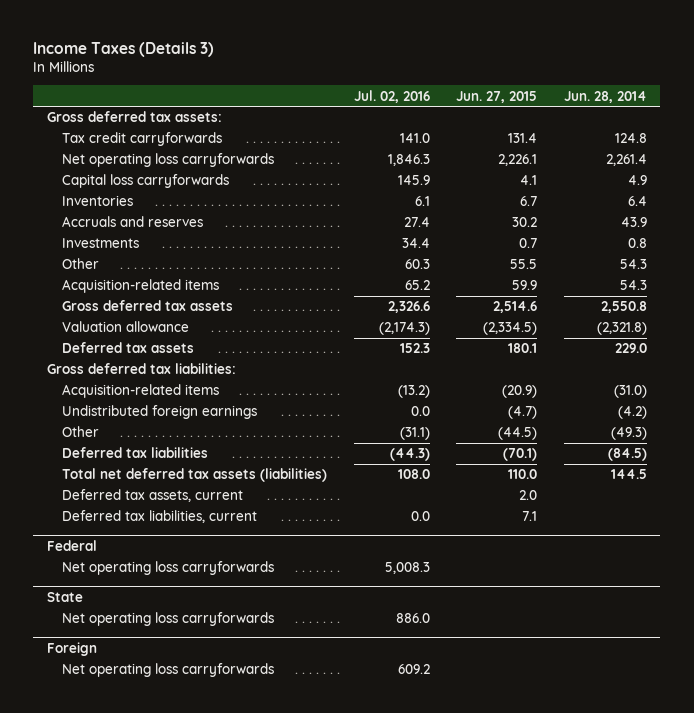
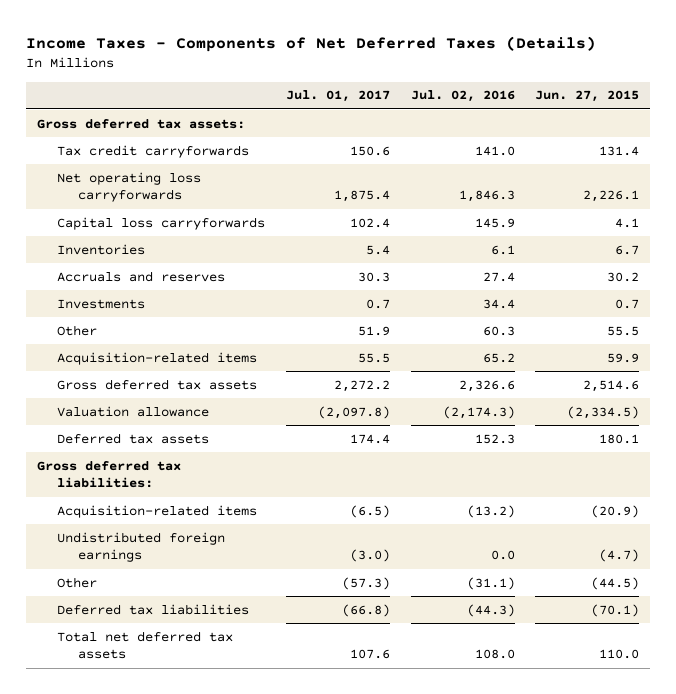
- Income Taxes (Details 3)
+ Income Taxes - Components of Net Deferred Taxes (Details)
- | Jul. 02, 2016 | Jun. 27, 2015 | Jun. 28, 2014
+ | Jul. 01, 2017 | Jul. 02, 2016 | Jun. 27, 2015
- Total net deferred tax assets (liabilities) | 108.0 | 110.0 | 144.5
- Deferred tax assets, current | | 2.0 |
- Deferred tax liabilities, current | 0.0 | 7.1 |
- Federal
- Net operating loss carryforwards | 5,008.3 | |
- State
- Net operating loss carryforwards | 886.0 | |
- Foreign
- Net operating loss carryforwards | 609.2 | |
+ Total net deferred tax assets | 107.6 | 108.0 | 110.0

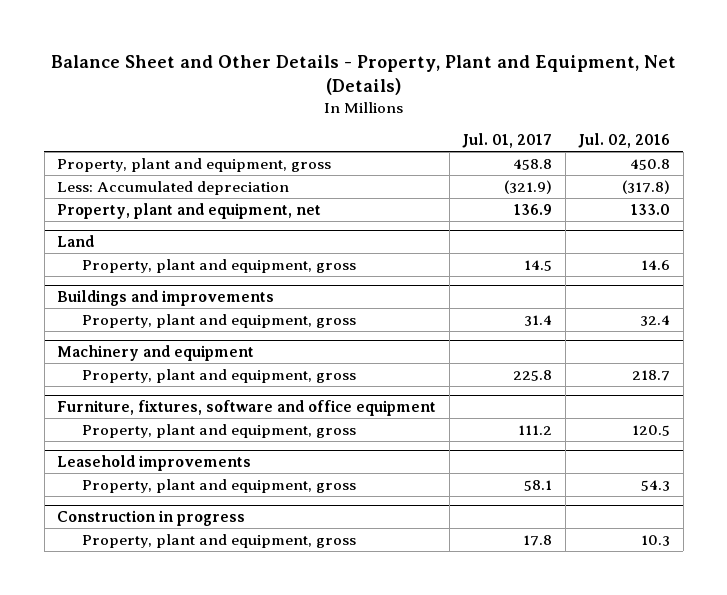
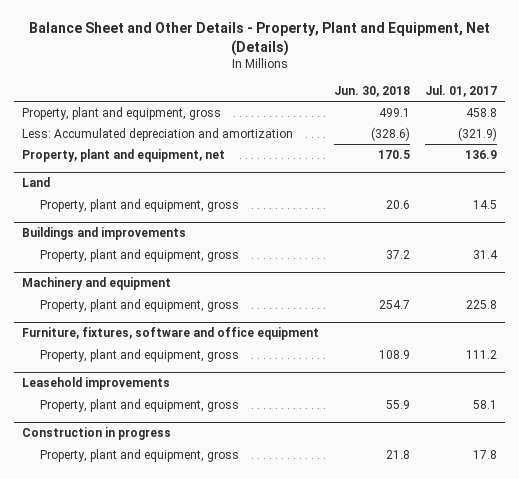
- | Jul. 01, 2017 | Jul. 02, 2016
+ | Jun. 30, 2018 | Jul. 01, 2017
- Less: Accumulated depreciation | (321.9) | (317.8)
+ Less: Accumulated depreciation and amortization | (328.6) | (321.9)

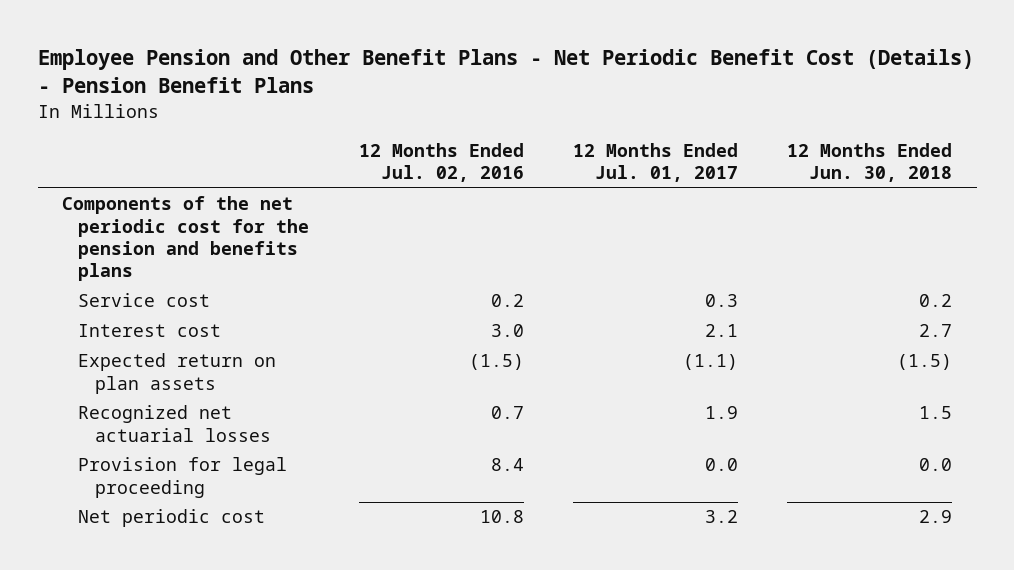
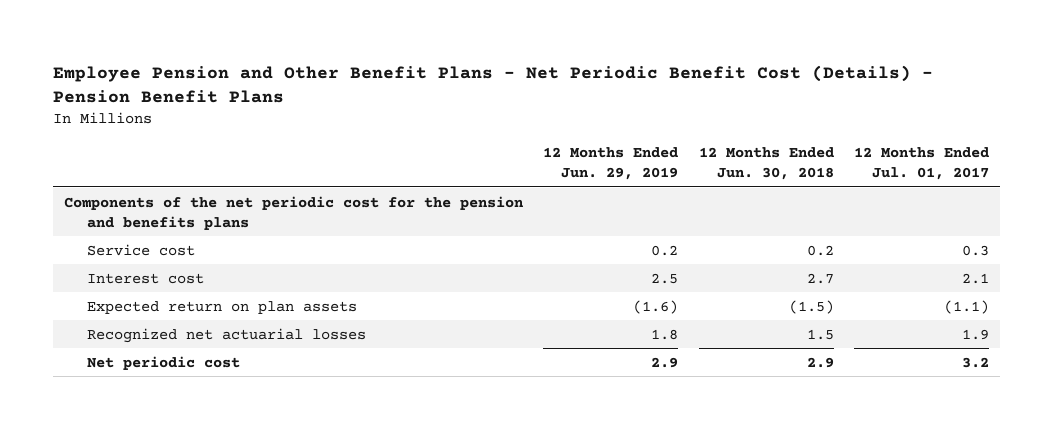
- | 12 Months Ended Jul. 02, 2016 | 12 Months Ended Jul. 01, 2017 | 12 Months Ended Jun. 30, 2018
+ | 12 Months Ended Jun. 29, 2019 | 12 Months Ended Jun. 30, 2018 | 12 Months Ended Jul. 01, 2017
- Provision for legal proceeding | 8.4 | 0.0 | 0.0

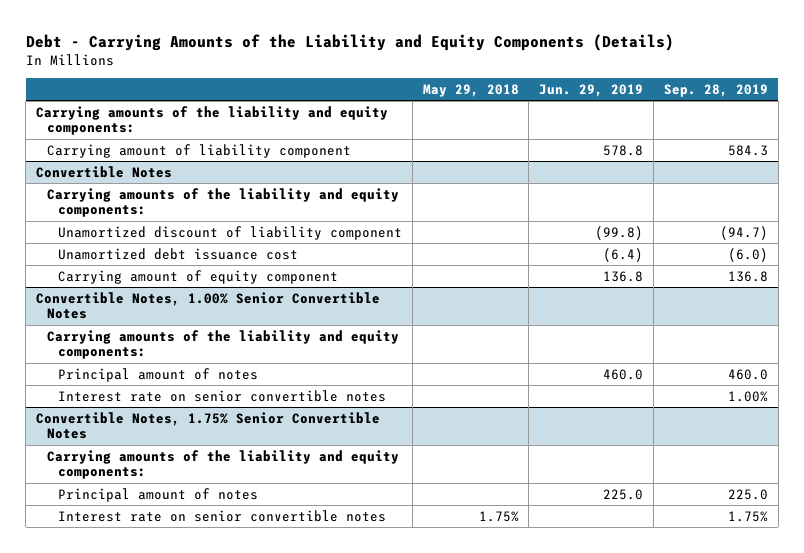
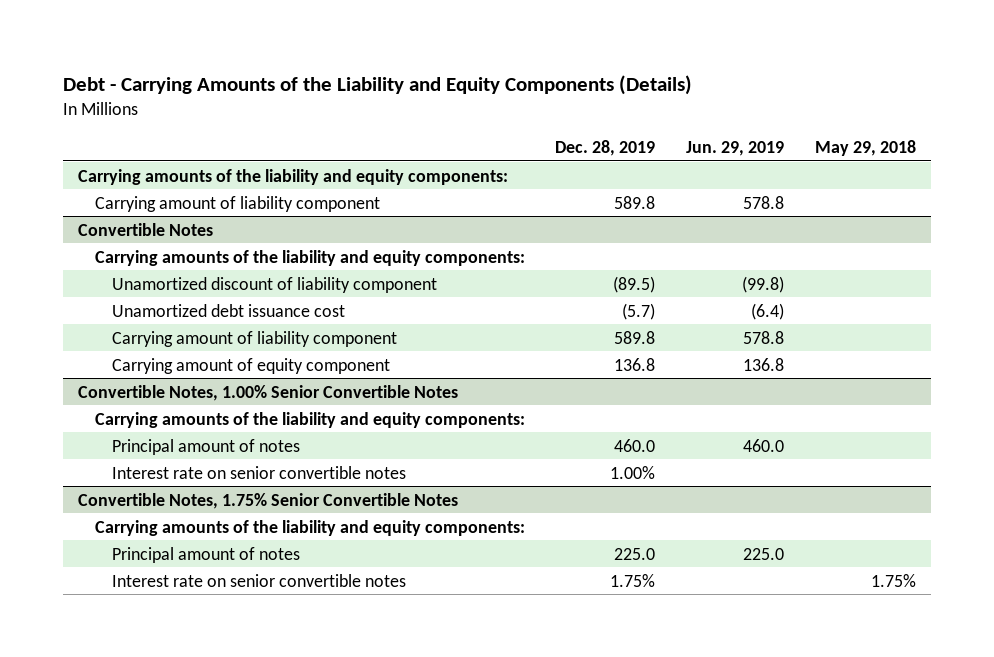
- | May 29, 2018 | Jun. 29, 2019 | Sep. 28, 2019
+ | Dec. 28, 2019 | Jun. 29, 2019 | May 29, 2018
@ Convertible Notes
+ Carrying amount of liability component | 589.8 | 578.8 |

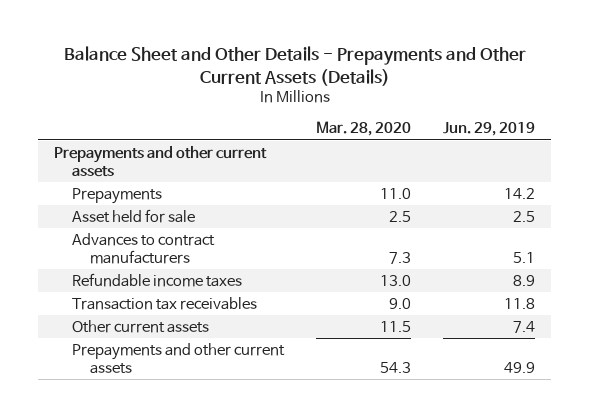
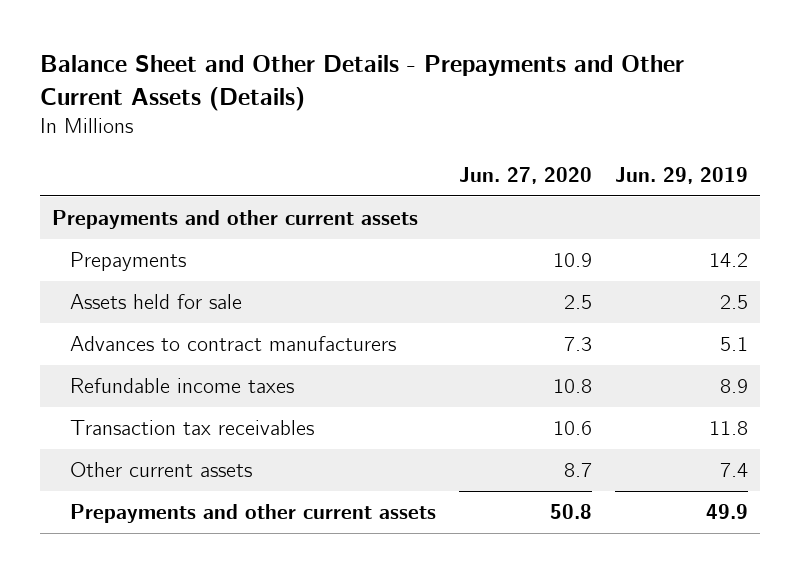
- | Mar. 28, 2020 | Jun. 29, 2019
+ | Jun. 27, 2020 | Jun. 29, 2019
- Asset held for sale | 2.5 | 2.5
+ Assets held for sale | 2.5 | 2.5

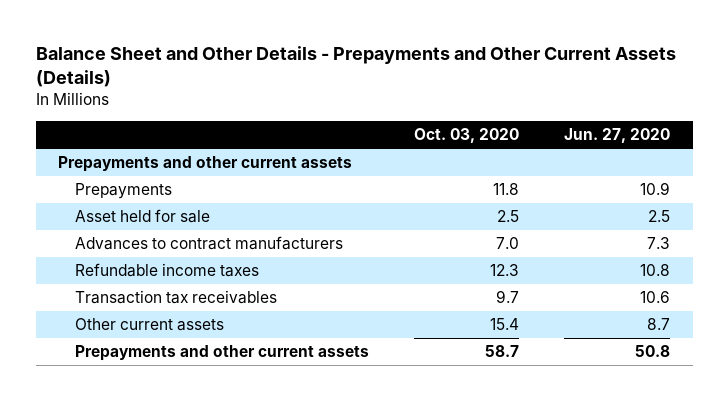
- | Jun. 27, 2020 | Jun. 29, 2019
+ | Oct. 03, 2020 | Jun. 27, 2020
- Assets held for sale | 2.5 | 2.5
+ Asset held for sale | 2.5 | 2.5

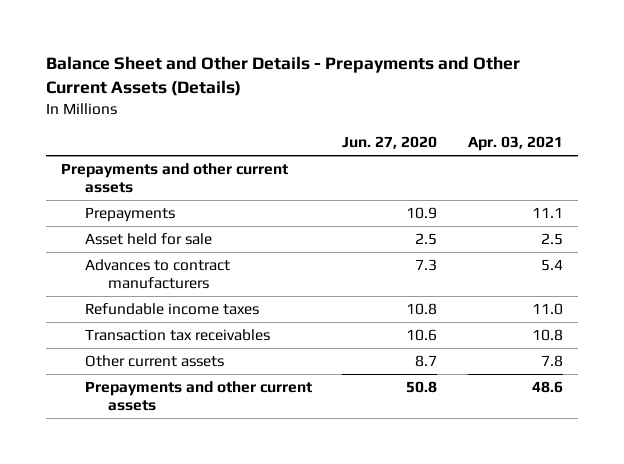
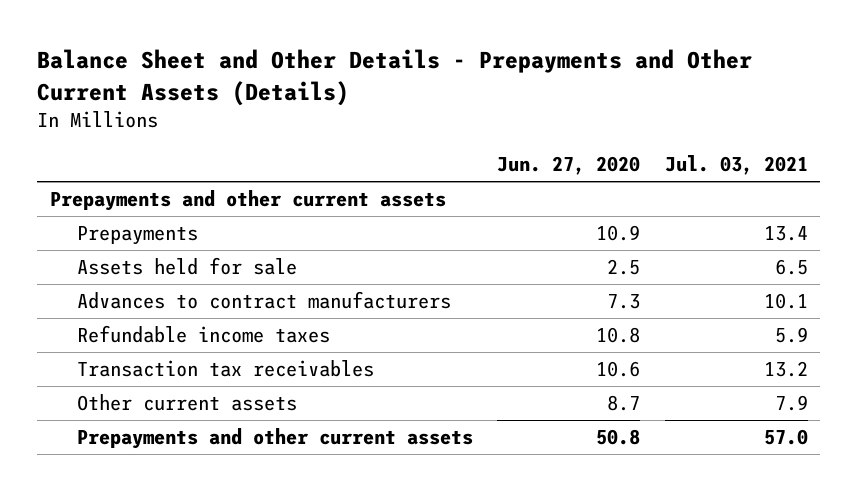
- | Jun. 27, 2020 | Apr. 03, 2021
+ | Jun. 27, 2020 | Jul. 03, 2021
- Asset held for sale | 2.5 | 2.5
+ Assets held for sale | 2.5 | 6.5

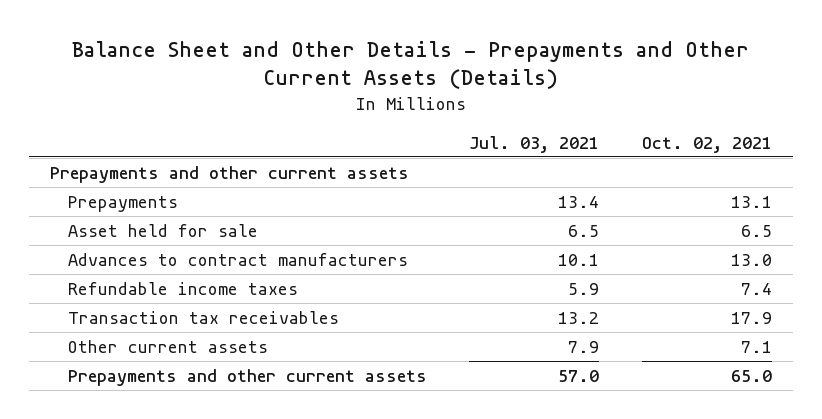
- | Jun. 27, 2020 | Jul. 03, 2021
+ | Jul. 03, 2021 | Oct. 02, 2021
- Assets held for sale | 2.5 | 6.5
+ Asset held for sale | 6.5 | 6.5

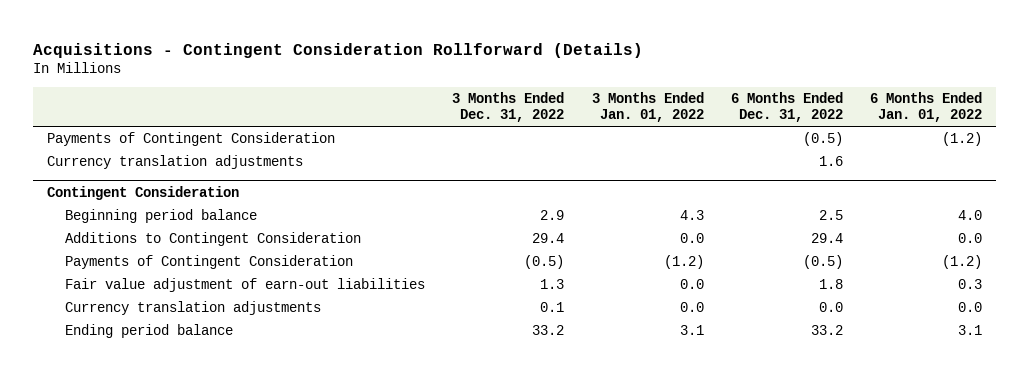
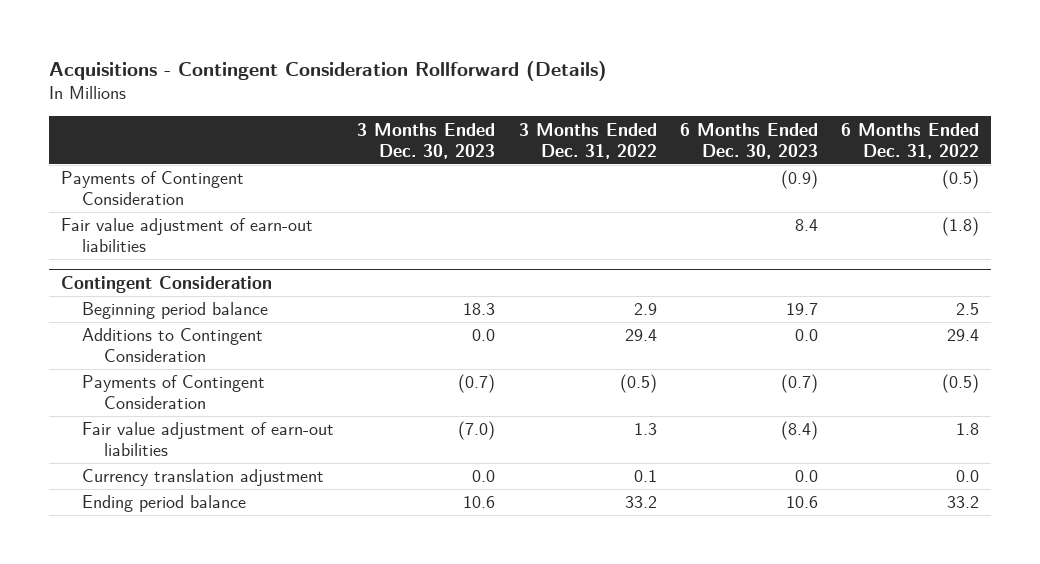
- | 3 Months Ended Dec. 31, 2022 | 3 Months Ended Jan. 01, 2022 | 6 Months Ended Dec. 31, 2022 | 6 Months Ended Jan. 01, 2022
+ | 3 Months Ended Dec. 30, 2023 | 3 Months Ended Dec. 31, 2022 | 6 Months Ended Dec. 30, 2023 | 6 Months Ended Dec. 31, 2022
- Currency translation adjustments | | | 1.6 |
+ Fair value adjustment of earn-out liabilities | | | 8.4 | (1.8)
@ Contingent Consideration
- Currency translation adjustments | 0.1 | 0.0 | 0.0 | 0.0
+ Currency translation adjustment | 0.0 | 0.1 | 0.0 | 0.0

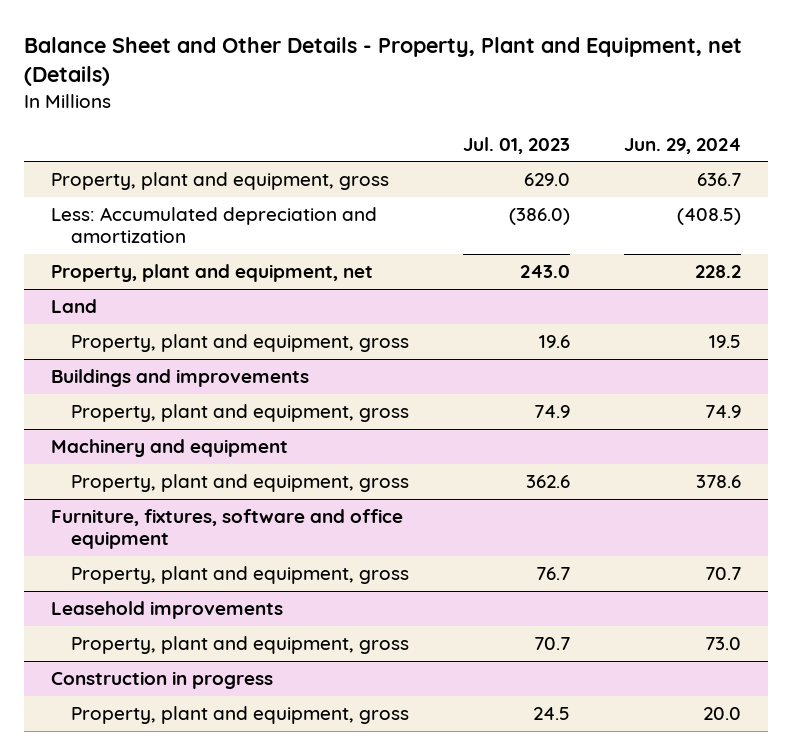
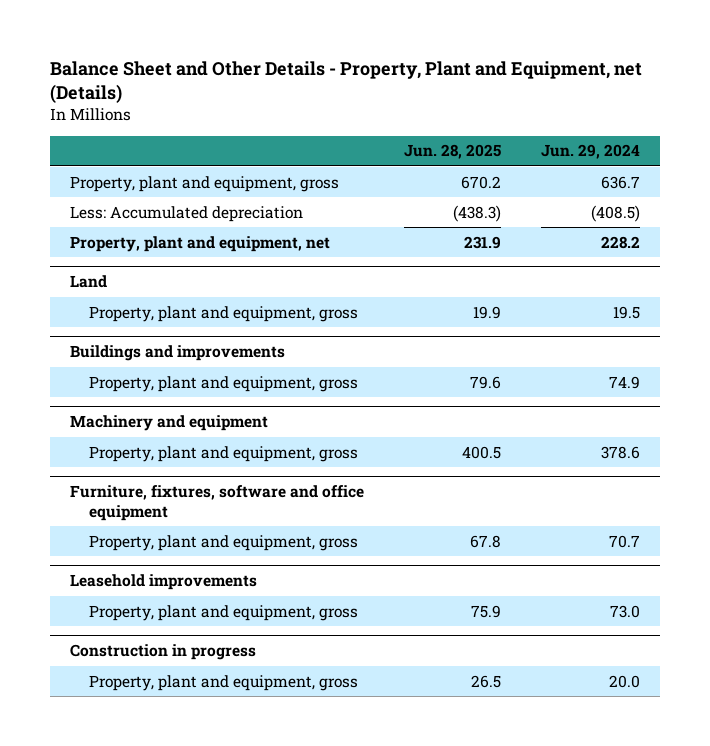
- | Jul. 01, 2023 | Jun. 29, 2024
+ | Jun. 28, 2025 | Jun. 29, 2024
- Less: Accumulated depreciation and amortization | (386.0) | (408.5)
+ Less: Accumulated depreciation | (438.3) | (408.5)

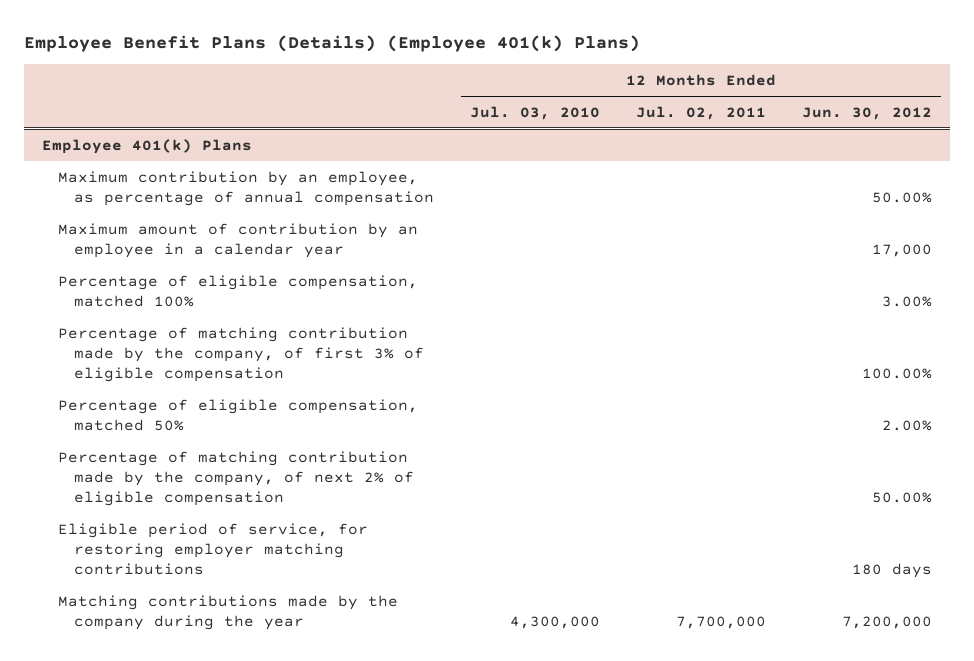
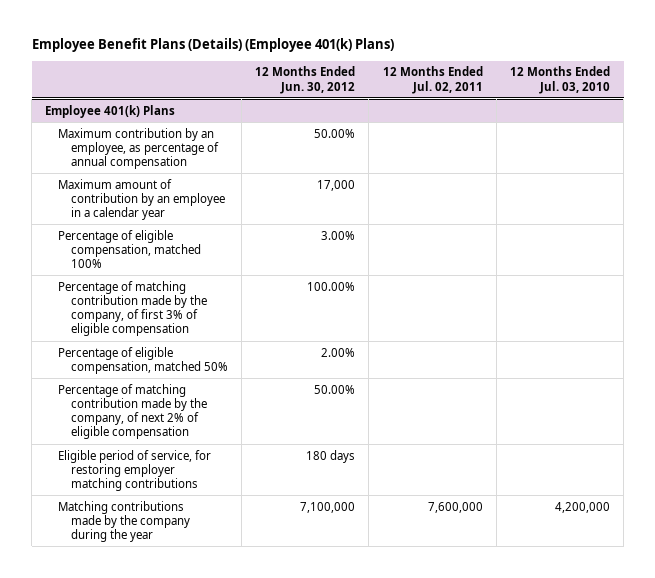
- | 12 Months Ended Jul. 03, 2010 | 12 Months Ended Jul. 02, 2011 | 12 Months Ended Jun. 30, 2012
+ | 12 Months Ended Jun. 30, 2012 | 12 Months Ended Jul. 02, 2011 | 12 Months Ended Jul. 03, 2010
@ Employee 401(k) Plans
- Matching contributions made by the company during the year | 4,300,000 | 7,700,000 | 7,200,000
+ Matching contributions made by the company during the year | 7,100,000 | 7,600,000 | 4,200,000

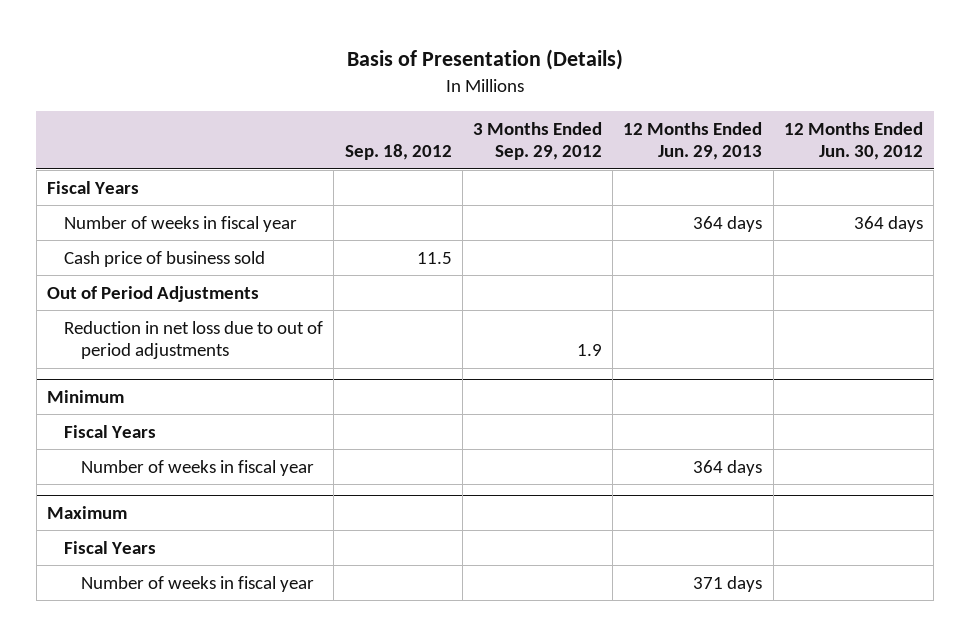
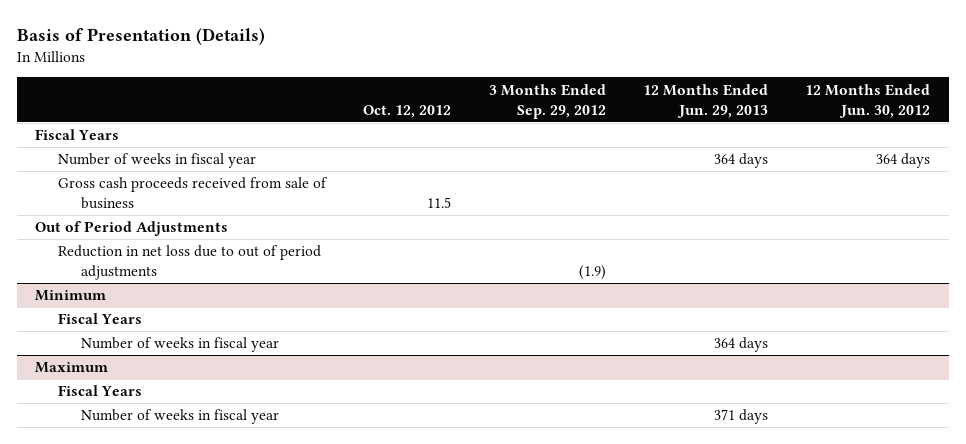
- | Sep. 18, 2012 | 3 Months Ended Sep. 29, 2012 | 12 Months Ended Jun. 29, 2013 | 12 Months Ended Jun. 30, 2012
+ | Oct. 12, 2012 | 3 Months Ended Sep. 29, 2012 | 12 Months Ended Jun. 29, 2013 | 12 Months Ended Jun. 30, 2012
- Cash price of business sold | 11.5 | | |
+ Gross cash proceeds received from sale of business | 11.5 | | |
- Reduction in net loss due to out of period adjustments | | 1.9 | |
+ Reduction in net loss due to out of period adjustments | | (1.9) | |

